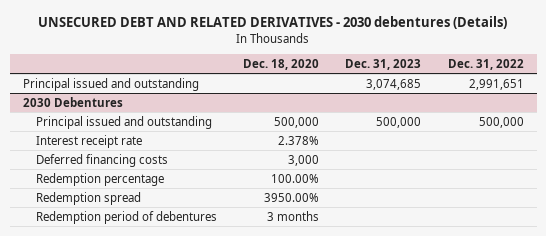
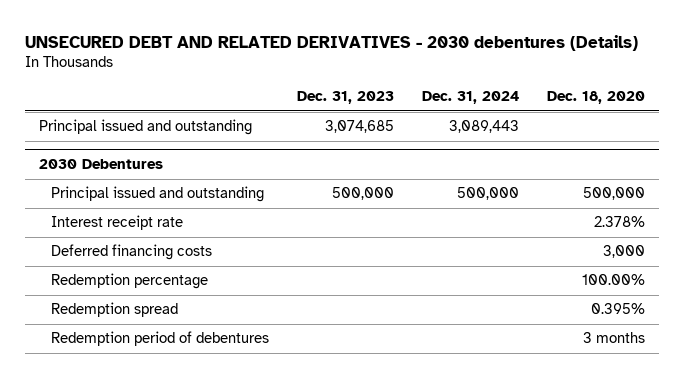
- | Dec. 18, 2020 | Dec. 31, 2023 | Dec. 31, 2022
+ | Dec. 31, 2023 | Dec. 31, 2024 | Dec. 18, 2020
@ 2030 Debentures
- Redemption spread | 3950.00% | |
+ Redemption spread | | | 0.395%

